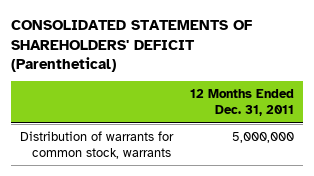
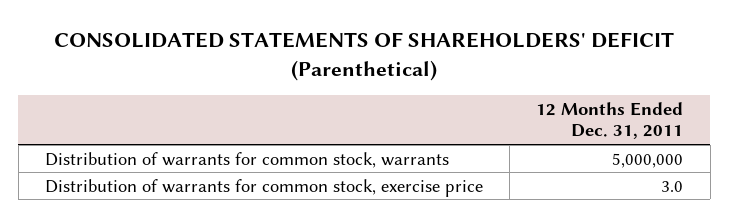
+ Distribution of warrants for common stock, exercise price | 3.0

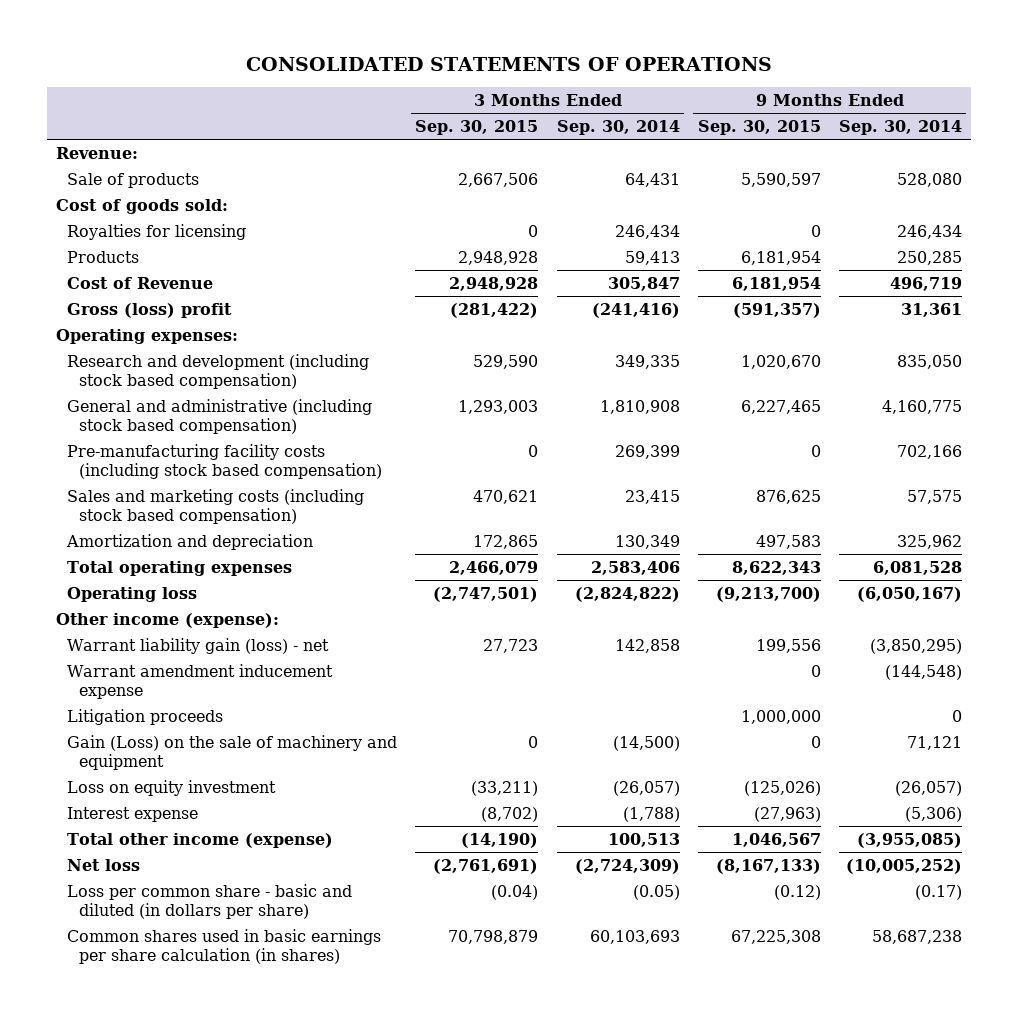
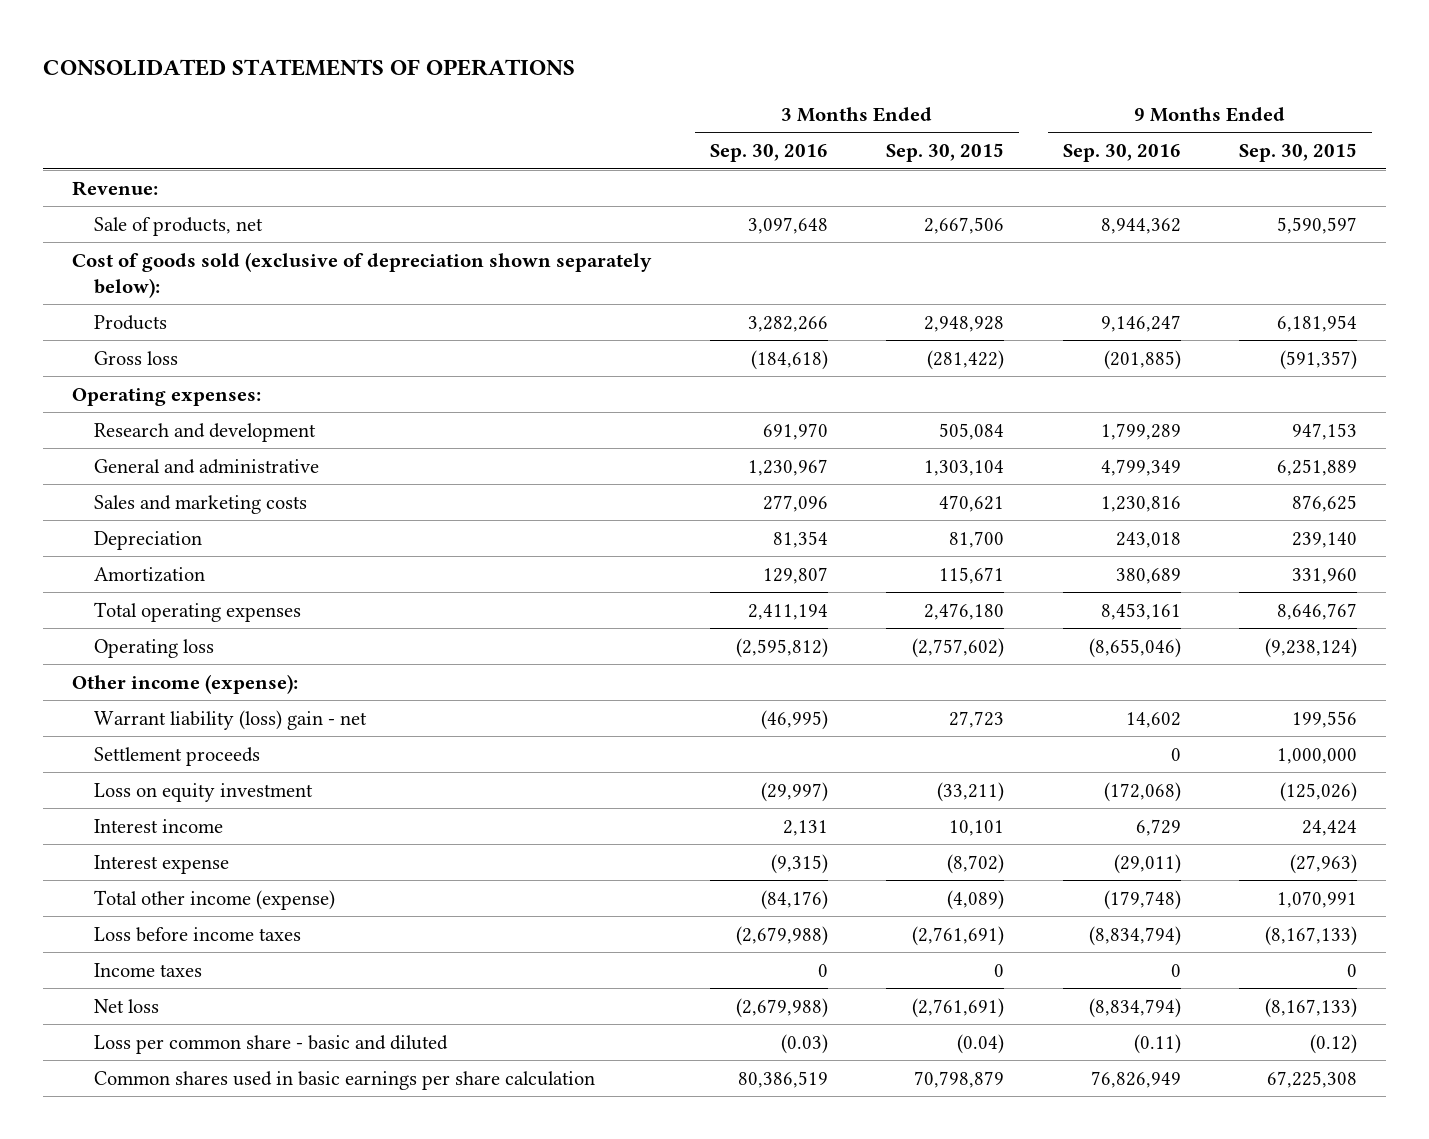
- | 3 Months Ended Sep. 30, 2015 | 3 Months Ended Sep. 30, 2014 | 9 Months Ended Sep. 30, 2015 | 9 Months Ended Sep. 30, 2014
+ | 3 Months Ended Sep. 30, 2016 | 3 Months Ended Sep. 30, 2015 | 9 Months Ended Sep. 30, 2016 | 9 Months Ended Sep. 30, 2015
- Sale of products | 2,667,506 | 64,431 | 5,590,597 | 528,080
- Cost of goods sold:
- Royalties for licensing | 0 | 246,434 | 0 | 246,434
+ Sale of products, net | 3,097,648 | 2,667,506 | 8,944,362 | 5,590,597
+ Cost of goods sold (exclusive of depreciation shown separately below):
- Cost of Revenue | 2,948,928 | 305,847 | 6,181,954 | 496,719
- Gross (loss) profit | (281,422) | (241,416) | (591,357) | 31,361
+ Gross loss | (184,618) | (281,422) | (201,885) | (591,357)
- Research and development (including stock based compensation) | 529,590 | 349,335 | 1,020,670 | 835,050
- General and administrative (including stock based compensation) | 1,293,003 | 1,810,908 | 6,227,465 | 4,160,775
- Pre-manufacturing facility costs (including stock based compensation) | 0 | 269,399 | 0 | 702,166
- Sales and marketing costs (including stock based compensation) | 470,621 | 23,415 | 876,625 | 57,575
- Amortization and depreciation | 172,865 | 130,349 | 497,583 | 325,962
- Total operating expenses | 2,466,079 | 2,583,406 | 8,622,343 | 6,081,528
- Operating loss | (2,747,501) | (2,824,822) | (9,213,700) | (6,050,167)
+ Research and development | 691,970 | 505,084 | 1,799,289 | 947,153
+ General and administrative | 1,230,967 | 1,303,104 | 4,799,349 | 6,251,889
+ Sales and marketing costs | 277,096 | 470,621 | 1,230,816 | 876,625
+ Depreciation | 81,354 | 81,700 | 243,018 | 239,140
+ Amortization | 129,807 | 115,671 | 380,689 | 331,960
+ Total operating expenses | 2,411,194 | 2,476,180 | 8,453,161 | 8,646,767
+ Operating loss | (2,595,812) | (2,757,602) | (8,655,046) | (9,238,124)
- Warrant liability gain (loss) - net | 27,723 | 142,858 | 199,556 | (3,850,295)
- Warrant amendment inducement expense | | | 0 | (144,548)
- Litigation proceeds | | | 1,000,000 | 0
- Gain (Loss) on the sale of machinery and equipment | 0 | (14,500) | 0 | 71,121
+ Warrant liability (loss) gain - net | (46,995) | 27,723 | 14,602 | 199,556
+ Settlement proceeds | | | 0 | 1,000,000
+ Interest income | 2,131 | 10,101 | 6,729 | 24,424
- Total other income (expense) | (14,190) | 100,513 | 1,046,567 | (3,955,085)
+ Total other income (expense) | (84,176) | (4,089) | (179,748) | 1,070,991
+ Loss before income taxes | (2,679,988) | (2,761,691) | (8,834,794) | (8,167,133)
+ Income taxes | 0 | 0 | 0 | 0
- Loss per common share - basic and diluted (in dollars per share) | (0.04) | (0.05) | (0.12) | (0.17)
- Common shares used in basic earnings per share calculation (in shares) | 70,798,879 | 60,103,693 | 67,225,308 | 58,687,238
+ Loss per common share - basic and diluted | (0.03) | (0.04) | (0.11) | (0.12)
+ Common shares used in basic earnings per share calculation | 80,386,519 | 70,798,879 | 76,826,949 | 67,225,308

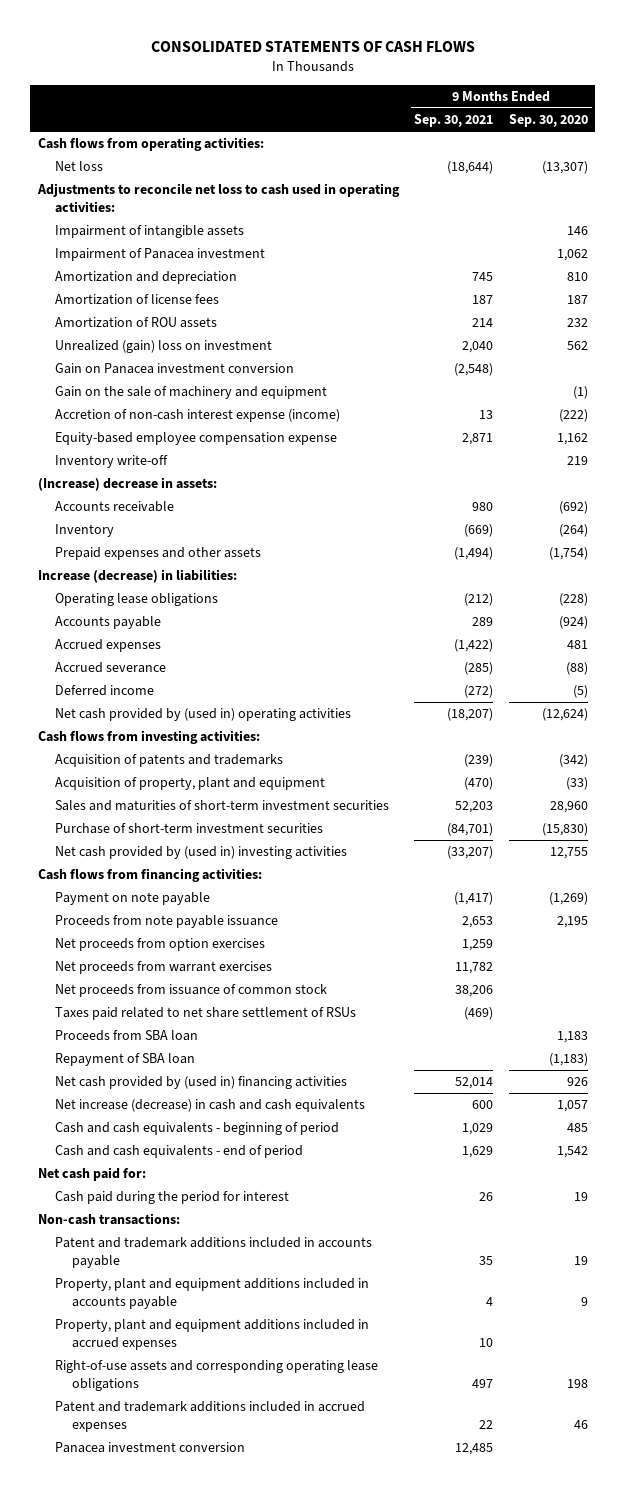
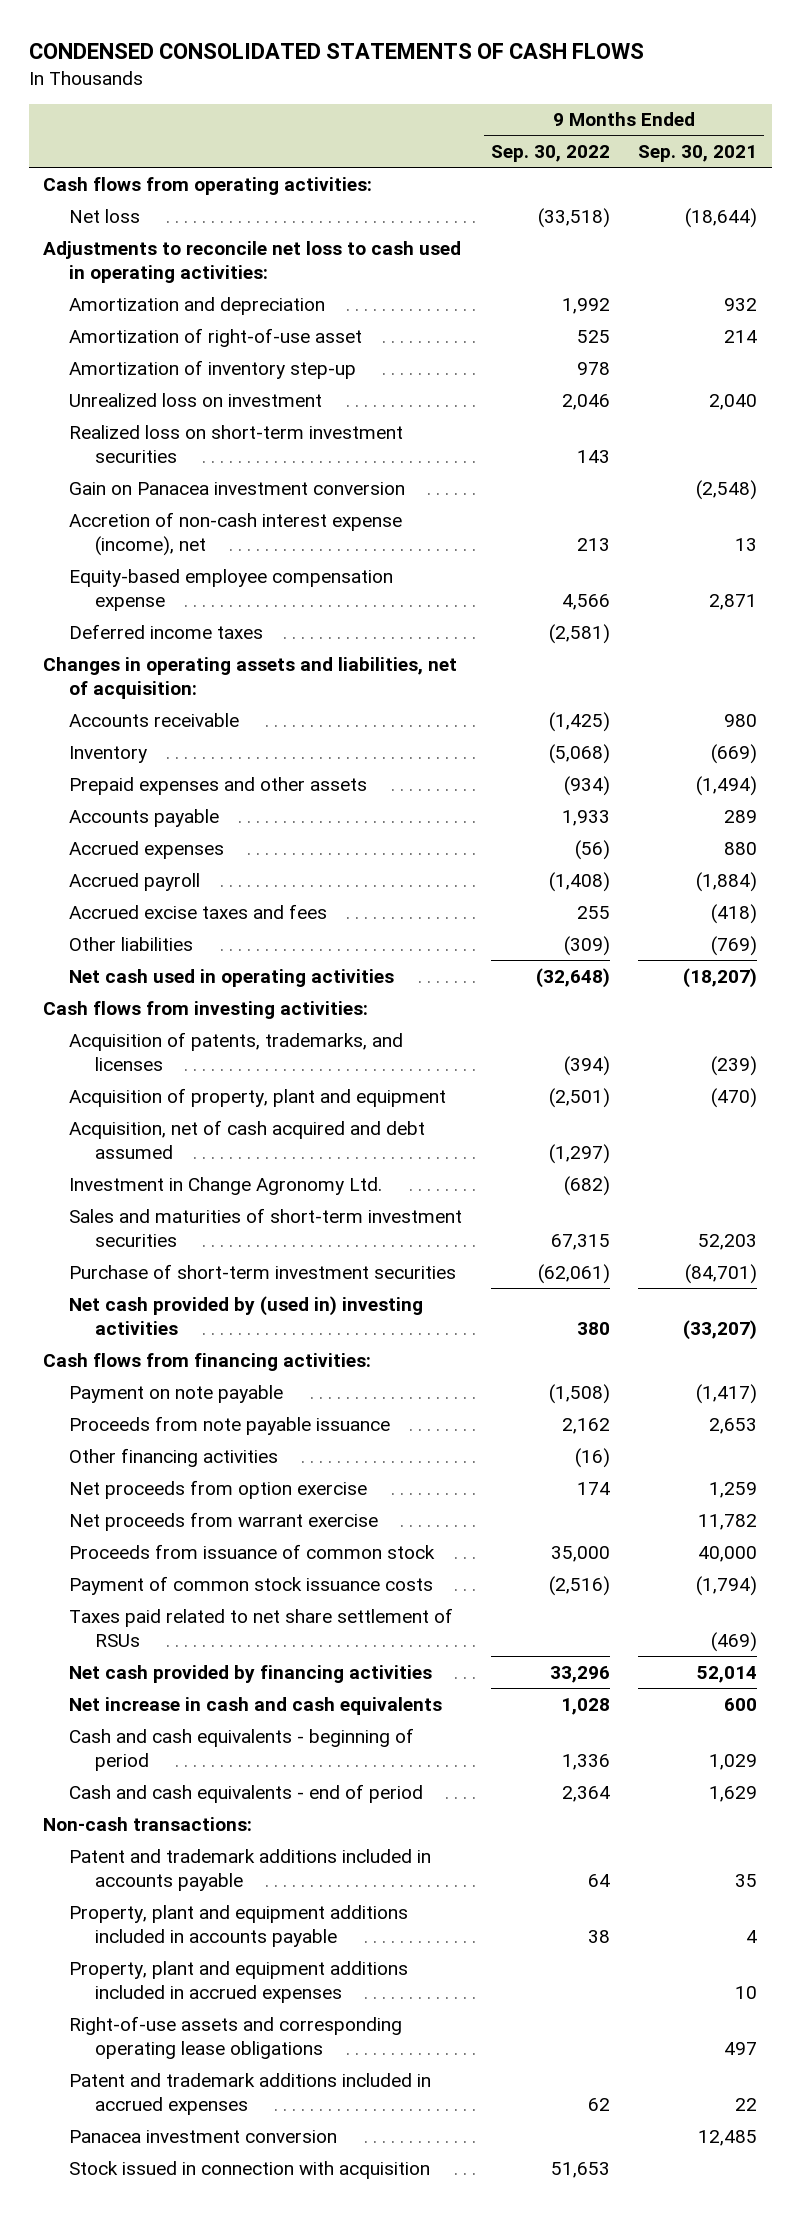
- CONSOLIDATED STATEMENTS OF CASH FLOWS
+ CONDENSED CONSOLIDATED STATEMENTS OF CASH FLOWS
- | 9 Months Ended Sep. 30, 2021 | 9 Months Ended Sep. 30, 2020
+ | 9 Months Ended Sep. 30, 2022 | 9 Months Ended Sep. 30, 2021
- Impairment of intangible assets | | 146
- Impairment of Panacea investment | | 1,062
- Amortization and depreciation | 745 | 810
- Amortization of license fees | 187 | 187
- Amortization of ROU assets | 214 | 232
- Unrealized (gain) loss on investment | 2,040 | 562
+ Amortization and depreciation | 1,992 | 932
+ Amortization of right-of-use asset | 525 | 214
+ Amortization of inventory step-up | 978 |
+ Unrealized loss on investment | 2,046 | 2,040
+ Realized loss on short-term investment securities | 143 |
- Gain on the sale of machinery and equipment | | (1)
- Accretion of non-cash interest expense (income) | 13 | (222)
+ Accretion of non-cash interest expense (income), net | 213 | 13
- Inventory write-off | | 219
- (Increase) decrease in assets:
+ Deferred income taxes | (2,581) |
+ Changes in operating assets and liabilities, net of acquisition:
- Increase (decrease) in liabilities:
- Operating lease obligations | (212) | (228)
- Accrued expenses | (1,422) | 481
- Accrued severance | (285) | (88)
- Deferred income | (272) | (5)
- Net cash provided by (used in) operating activities | (18,207) | (12,624)
+ Accrued expenses | (56) | 880
+ Accrued payroll | (1,408) | (1,884)
+ Accrued excise taxes and fees | 255 | (418)
+ Other liabilities | (309) | (769)
+ Net cash used in operating activities | (32,648) | (18,207)
- Acquisition of patents and trademarks | (239) | (342)
+ Acquisition of patents, trademarks, and licenses | (394) | (239)
+ Acquisition, net of cash acquired and debt assumed | (1,297) |
+ Investment in Change Agronomy Ltd. | (682) |
- Net proceeds from option exercises | 1,259 |
- Net proceeds from warrant exercises | 11,782 |
- Net proceeds from issuance of common stock | 38,206 |
+ Other financing activities | (16) |
+ Net proceeds from option exercise | 174 | 1,259
+ Net proceeds from warrant exercise | | 11,782
+ Proceeds from issuance of common stock | 35,000 | 40,000
+ Payment of common stock issuance costs | (2,516) | (1,794)
- Proceeds from SBA loan | | 1,183
- Repayment of SBA loan | | (1,183)
- Net cash provided by (used in) financing activities | 52,014 | 926
- Net increase (decrease) in cash and cash equivalents | 600 | 1,057
+ Net cash provided by financing activities | 33,296 | 52,014
+ Net increase in cash and cash equivalents | 1,028 | 600
- Net cash paid for:
- Cash paid during the period for interest | 26 | 19
+ Stock issued in connection with acquisition | 51,653 |

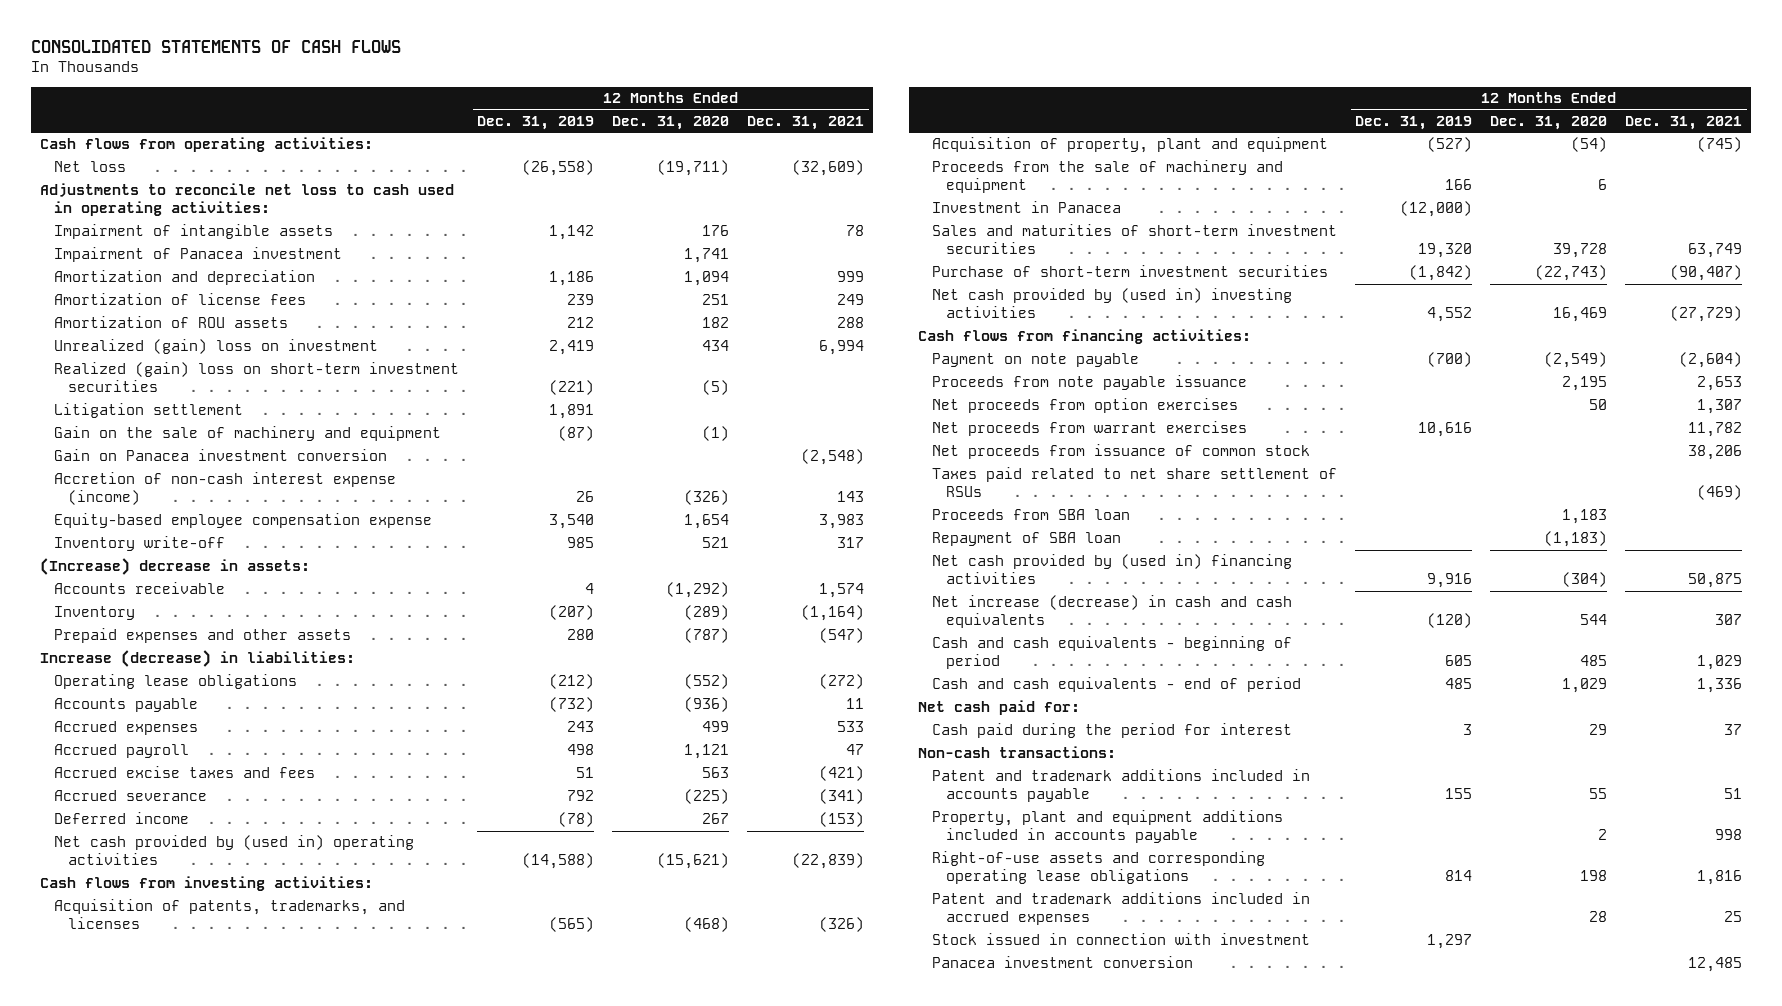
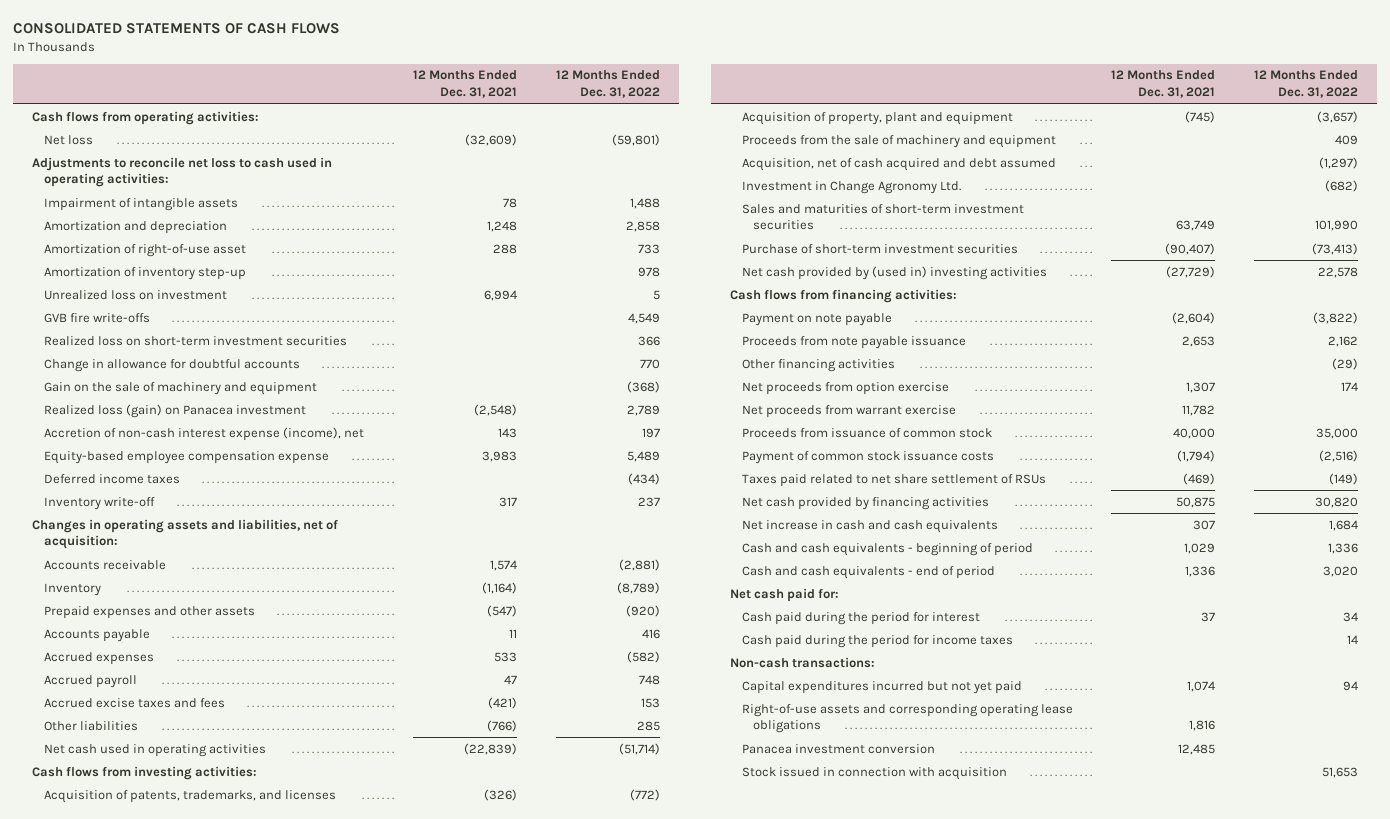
- | 12 Months Ended Dec. 31, 2019 | 12 Months Ended Dec. 31, 2020 | 12 Months Ended Dec. 31, 2021
+ | 12 Months Ended Dec. 31, 2021 | 12 Months Ended Dec. 31, 2022
- Impairment of Panacea investment | | 1,741 |
- Amortization and depreciation | 1,186 | 1,094 | 999
- Amortization of license fees | 239 | 251 | 249
- Amortization of ROU assets | 212 | 182 | 288
- Unrealized (gain) loss on investment | 2,419 | 434 | 6,994
- Realized (gain) loss on short-term investment securities | (221) | (5) |
- Litigation settlement | 1,891 | |
+ Amortization and depreciation | 1,248 | 2,858
+ Amortization of right-of-use asset | 288 | 733
+ Amortization of inventory step-up | | 978
+ Unrealized loss on investment | 6,994 | 5
+ GVB fire write-offs | | 4,549
+ Realized loss on short-term investment securities | | 366
+ Change in allowance for doubtful accounts | | 770
- Gain on Panacea investment conversion | | | (2,548)
- Accretion of non-cash interest expense (income) | 26 | (326) | 143
+ Realized loss (gain) on Panacea investment | (2,548) | 2,789
+ Accretion of non-cash interest expense (income), net | 143 | 197
+ Deferred income taxes | | (434)
- (Increase) decrease in assets:
+ Changes in operating assets and liabilities, net of acquisition:
- Increase (decrease) in liabilities:
- Operating lease obligations | (212) | (552) | (272)
- Accrued severance | 792 | (225) | (341)
- Deferred income | (78) | 267 | (153)
- Net cash provided by (used in) operating activities | (14,588) | (15,621) | (22,839)
+ Other liabilities | (766) | 285
+ Net cash used in operating activities | (22,839) | (51,714)
- Investment in Panacea | (12,000) | |
+ Acquisition, net of cash acquired and debt assumed | | (1,297)
+ Investment in Change Agronomy Ltd. | | (682)
- Net proceeds from option exercises | | 50 | 1,307
- Net proceeds from warrant exercises | 10,616 | | 11,782
- Net proceeds from issuance of common stock | | | 38,206
+ Other financing activities | | (29)
+ Net proceeds from option exercise | 1,307 | 174
+ Net proceeds from warrant exercise | 11,782 |
+ Proceeds from issuance of common stock | 40,000 | 35,000
+ Payment of common stock issuance costs | (1,794) | (2,516)
- Proceeds from SBA loan | | 1,183 |
- Repayment of SBA loan | | (1,183) |
- Net cash provided by (used in) financing activities | 9,916 | (304) | 50,875
- Net increase (decrease) in cash and cash equivalents | (120) | 544 | 307
+ Net cash provided by financing activities | 50,875 | 30,820
+ Net increase in cash and cash equivalents | 307 | 1,684
+ Cash paid during the period for income taxes | | 14
- Patent and trademark additions included in accounts payable | 155 | 55 | 51
- Property, plant and equipment additions included in accounts payable | | 2 | 998
+ Capital expenditures incurred but not yet paid | 1,074 | 94
- Patent and trademark additions included in accrued expenses | | 28 | 25
- Stock issued in connection with investment | 1,297 | |
+ Stock issued in connection with acquisition | | 51,653

